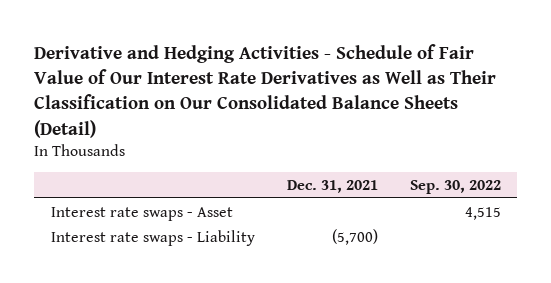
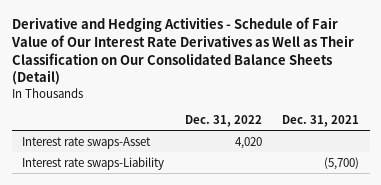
- | Dec. 31, 2021 | Sep. 30, 2022
+ | Dec. 31, 2022 | Dec. 31, 2021
- Interest rate swaps - Asset | | 4,515
- Interest rate swaps - Liability | (5,700) |
+ Interest rate swaps-Asset | 4,020 |
+ Interest rate swaps-Liability | | (5,700)

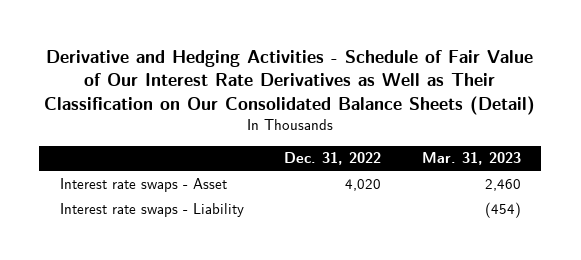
- | Dec. 31, 2022 | Dec. 31, 2021
+ | Dec. 31, 2022 | Mar. 31, 2023
- Interest rate swaps-Asset | 4,020 |
- Interest rate swaps-Liability | | (5,700)
+ Interest rate swaps - Asset | 4,020 | 2,460
+ Interest rate swaps - Liability | | (454)

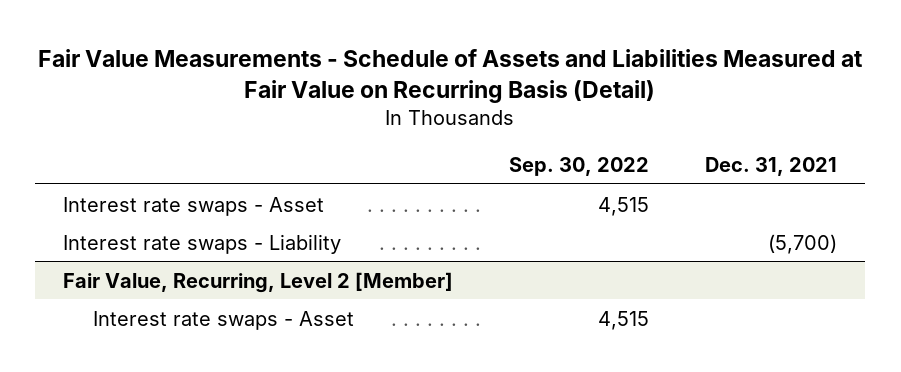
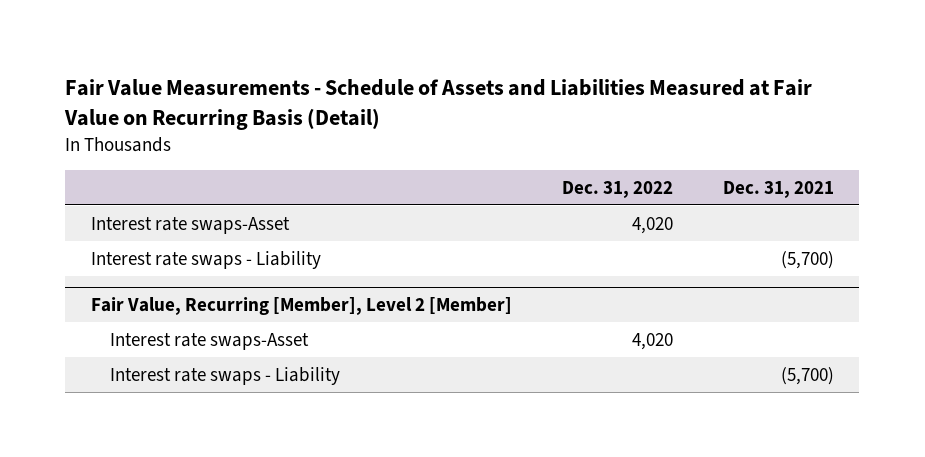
- | Sep. 30, 2022 | Dec. 31, 2021
+ | Dec. 31, 2022 | Dec. 31, 2021
- Interest rate swaps - Asset | 4,515 |
+ Interest rate swaps-Asset | 4,020 |
- Fair Value, Recurring, Level 2 [Member]
- Interest rate swaps - Asset | 4,515 |
+ Fair Value, Recurring [Member], Level 2 [Member]
+ Interest rate swaps-Asset | 4,020 |
+ Interest rate swaps - Liability | | (5,700)

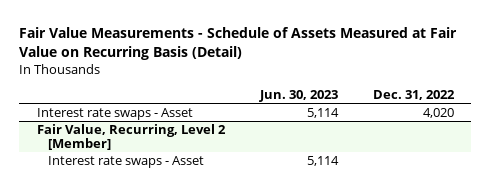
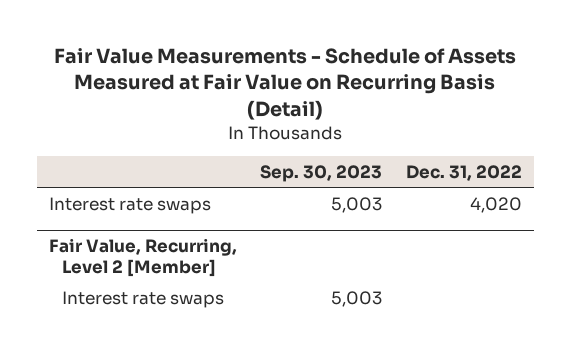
- | Jun. 30, 2023 | Dec. 31, 2022
+ | Sep. 30, 2023 | Dec. 31, 2022
- Interest rate swaps - Asset | 5,114 | 4,020
+ Interest rate swaps | 5,003 | 4,020
@ Fair Value, Recurring, Level 2 [Member]
- Interest rate swaps - Asset | 5,114 |
+ Interest rate swaps | 5,003 |

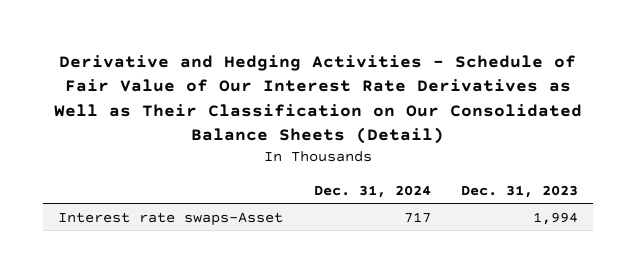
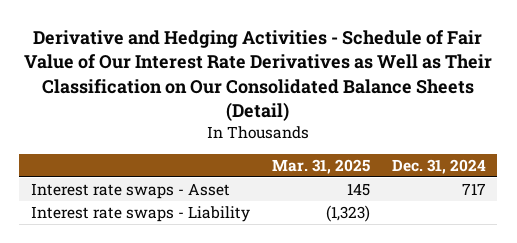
- | Dec. 31, 2024 | Dec. 31, 2023
+ | Mar. 31, 2025 | Dec. 31, 2024
- Interest rate swaps-Asset | 717 | 1,994
+ Interest rate swaps - Asset | 145 | 717
+ Interest rate swaps - Liability | (1,323) |

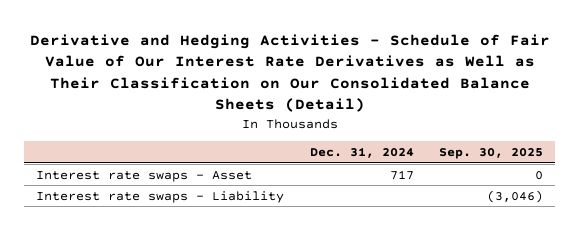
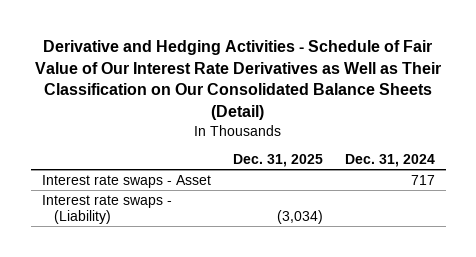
- | Dec. 31, 2024 | Sep. 30, 2025
+ | Dec. 31, 2025 | Dec. 31, 2024
- Interest rate swaps - Liability | | (3,046)
+ Interest rate swaps - (Liability) | (3,034) |

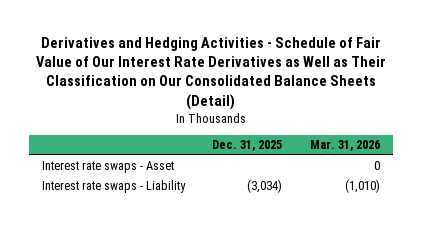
- Derivative and Hedging Activities - Schedule of Fair Value of Our Interest Rate Derivatives as Well as Their Classification on Our Consolidated Balance Sheets (Detail)
+ Derivatives and Hedging Activities - Schedule of Fair Value of Our Interest Rate Derivatives as Well as Their Classification on Our Consolidated Balance Sheets (Detail)
- | Dec. 31, 2025 | Dec. 31, 2024
+ | Dec. 31, 2025 | Mar. 31, 2026
- Interest rate swaps - (Liability) | (3,034) |
+ Interest rate swaps - Liability | (3,034) | (1,010)

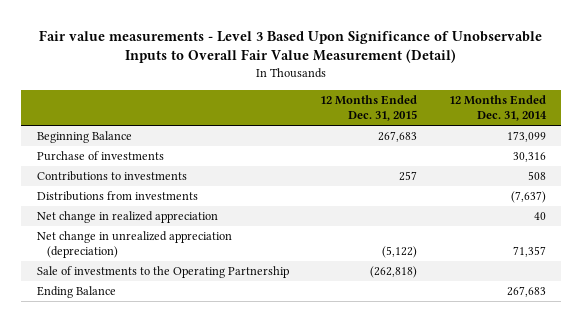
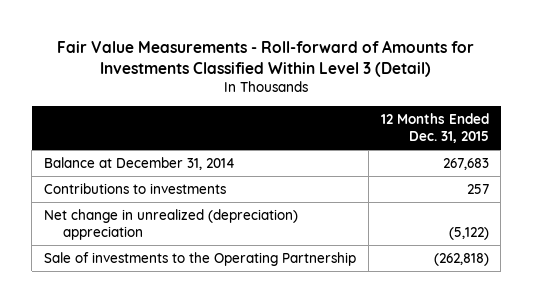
- Fair value measurements - Level 3 Based Upon Significance of Unobservable Inputs to Overall Fair Value Measurement (Detail)
+ Fair Value Measurements - Roll-forward of Amounts for Investments Classified Within Level 3 (Detail)
- | 12 Months Ended Dec. 31, 2015 | 12 Months Ended Dec. 31, 2014
+ | 12 Months Ended Dec. 31, 2015
- Beginning Balance | 267,683 | 173,099
- Purchase of investments | | 30,316
+ Balance at December 31, 2014 | 267,683
- Distributions from investments | | (7,637)
- Net change in realized appreciation | | 40
- Net change in unrealized appreciation (depreciation) | (5,122) | 71,357
+ Net change in unrealized (depreciation) appreciation | (5,122)
- Ending Balance | | 267,683

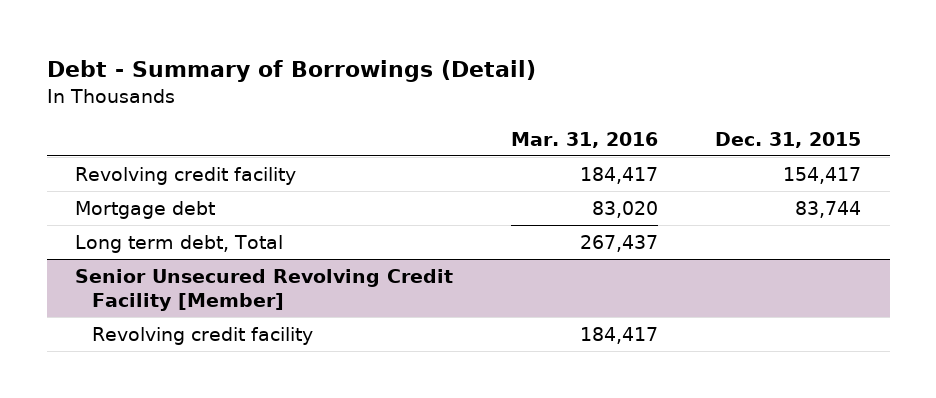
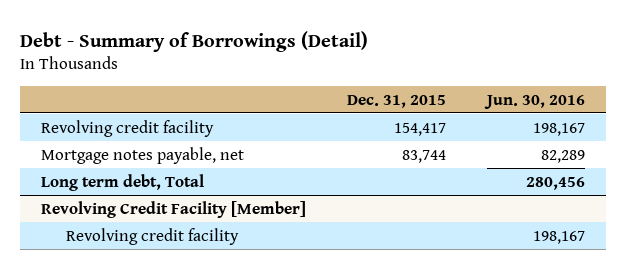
- | Mar. 31, 2016 | Dec. 31, 2015
+ | Dec. 31, 2015 | Jun. 30, 2016
- Mortgage debt | 83,020 | 83,744
+ Mortgage notes payable, net | 83,744 | 82,289
- Senior Unsecured Revolving Credit Facility [Member]
+ Revolving Credit Facility [Member]

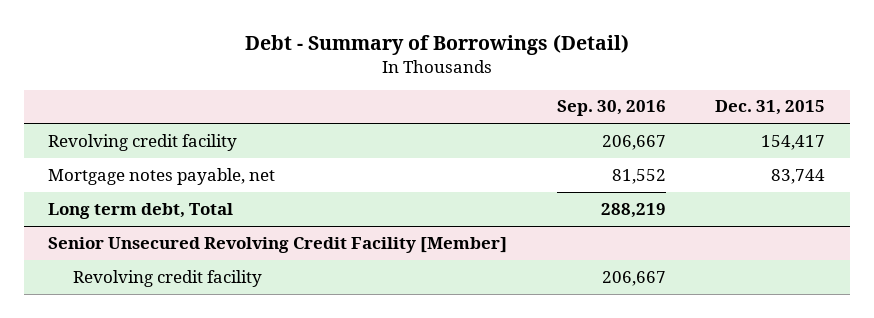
- | Dec. 31, 2015 | Jun. 30, 2016
+ | Sep. 30, 2016 | Dec. 31, 2015
- Revolving Credit Facility [Member]
+ Senior Unsecured Revolving Credit Facility [Member]

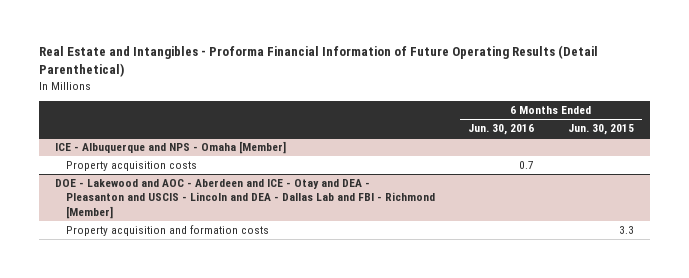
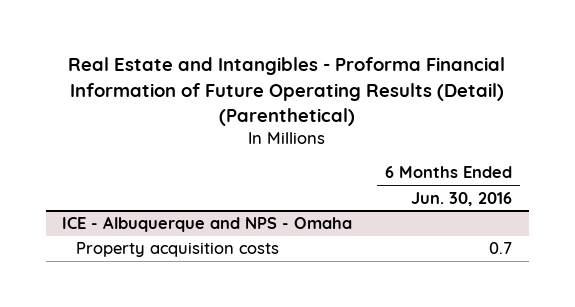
- Real Estate and Intangibles - Proforma Financial Information of Future Operating Results (Detail Parenthetical)
+ Real Estate and Intangibles - Proforma Financial Information of Future Operating Results (Detail) (Parenthetical)
- | 6 Months Ended Jun. 30, 2016 | 6 Months Ended Jun. 30, 2015
+ | 6 Months Ended Jun. 30, 2016
- ICE - Albuquerque and NPS - Omaha [Member]
+ ICE - Albuquerque and NPS - Omaha
- DOE - Lakewood and AOC - Aberdeen and ICE - Otay and DEA - Pleasanton and USCIS - Lincoln and DEA - Dallas Lab and FBI - Richmond [Member]
- Property acquisition and formation costs | | 3.3

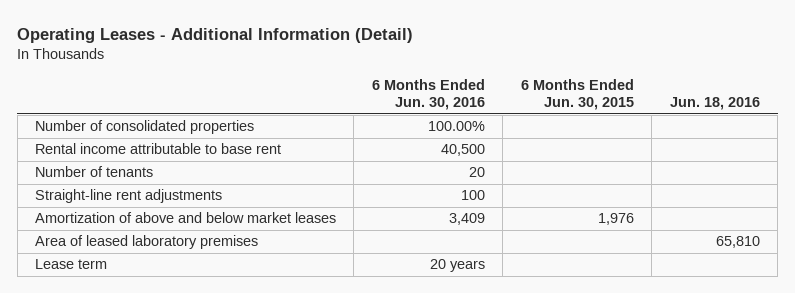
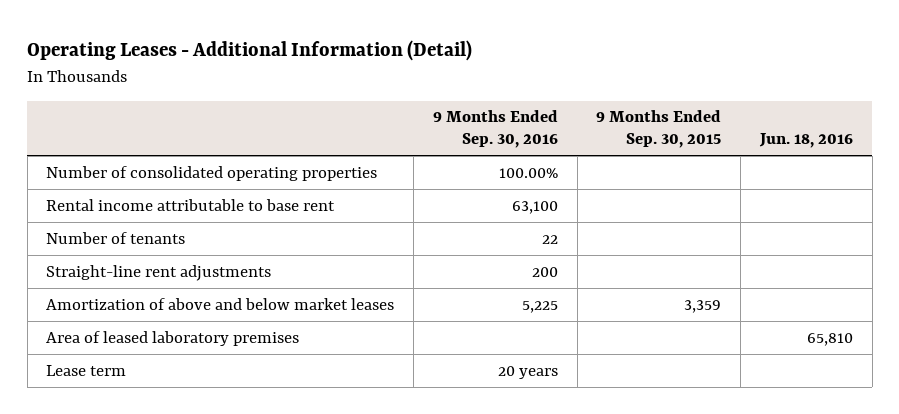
- | 6 Months Ended Jun. 30, 2016 | 6 Months Ended Jun. 30, 2015 | Jun. 18, 2016
+ | 9 Months Ended Sep. 30, 2016 | 9 Months Ended Sep. 30, 2015 | Jun. 18, 2016
- Number of consolidated properties | 100.00% | |
+ Number of consolidated operating properties | 100.00% | |

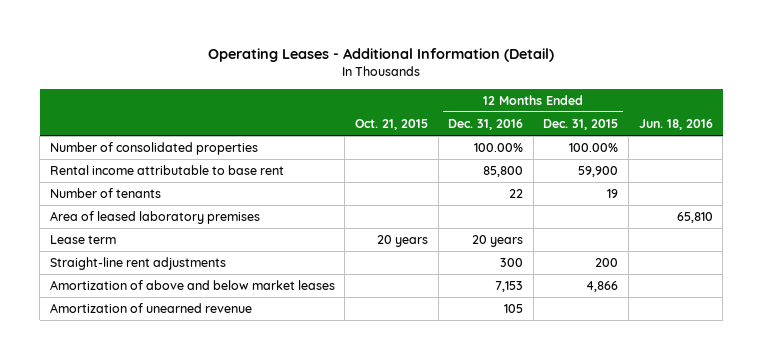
- | 9 Months Ended Sep. 30, 2016 | 9 Months Ended Sep. 30, 2015 | Jun. 18, 2016
+ | Oct. 21, 2015 | 12 Months Ended Dec. 31, 2016 | 12 Months Ended Dec. 31, 2015 | Jun. 18, 2016
- Number of consolidated operating properties | 100.00% | |
+ Number of consolidated properties | | 100.00% | 100.00% |
moved down: Straight-line rent adjustments | | 300 | 200 |
moved down: Amortization of above and below market leases | | 7,153 | 4,866 |
+ Amortization of unearned revenue | | 105 | |

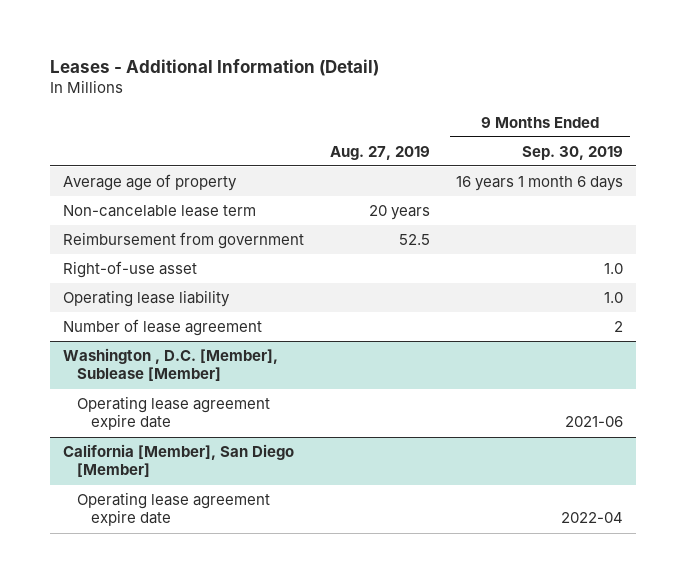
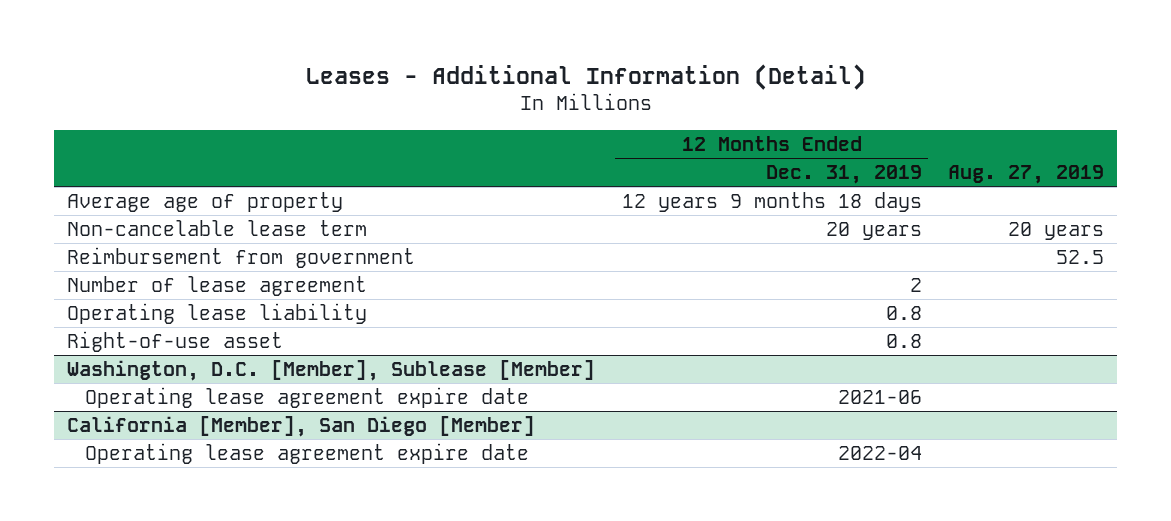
- | Aug. 27, 2019 | 9 Months Ended Sep. 30, 2019
+ | 12 Months Ended Dec. 31, 2019 | Aug. 27, 2019
- Washington , D.C. [Member], Sublease [Member]
moved down: Operating lease liability | 0.8 |
moved down: Right-of-use asset | 0.8 |
+ Washington, D.C. [Member], Sublease [Member]

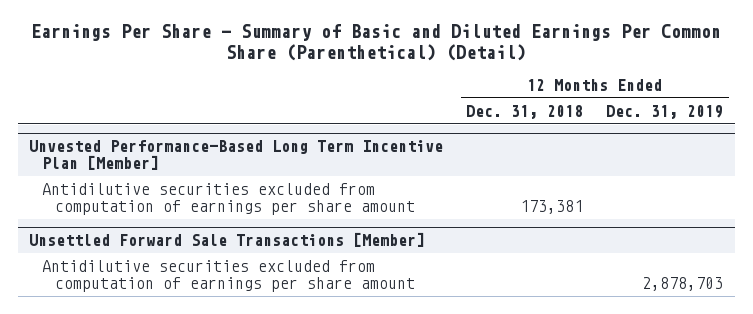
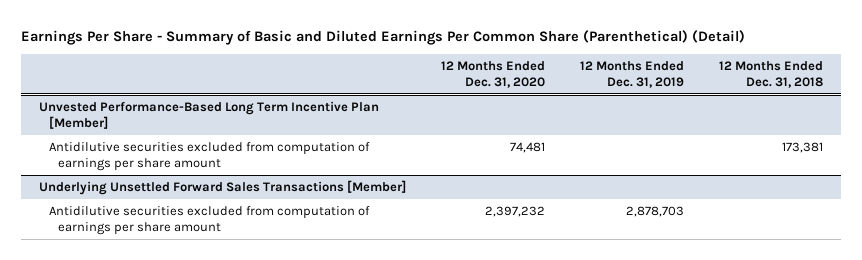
- | 12 Months Ended Dec. 31, 2018 | 12 Months Ended Dec. 31, 2019
+ | 12 Months Ended Dec. 31, 2020 | 12 Months Ended Dec. 31, 2019 | 12 Months Ended Dec. 31, 2018
- Unsettled Forward Sale Transactions [Member]
+ Underlying Unsettled Forward Sales Transactions [Member]

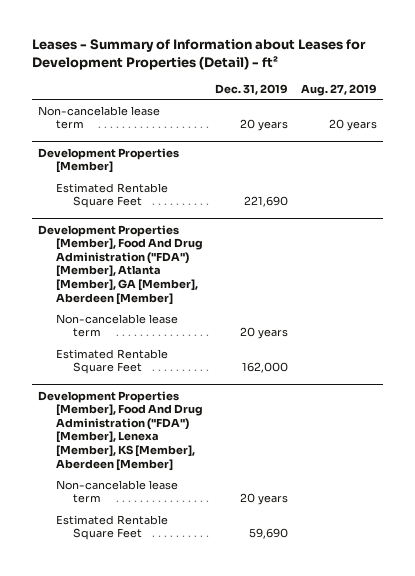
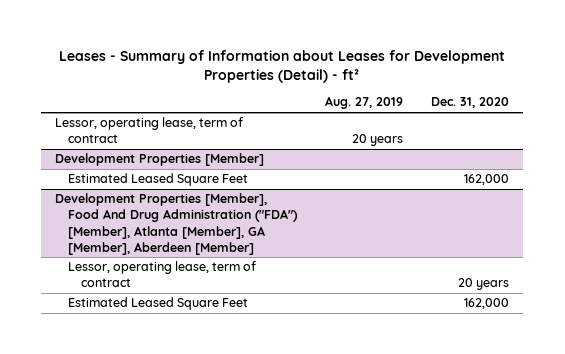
- | Dec. 31, 2019 | Aug. 27, 2019
+ | Aug. 27, 2019 | Dec. 31, 2020
- Non-cancelable lease term | 20 years | 20 years
+ Lessor, operating lease, term of contract | 20 years |
@ Development Properties [Member]
- Estimated Rentable Square Feet | 221,690 |
+ Estimated Leased Square Feet | | 162,000
@ Development Properties [Member], Food And Drug Administration ("FDA") [Member], Atlanta [Member], GA [Member], Aberdeen [Member]
- Non-cancelable lease term | 20 years |
- Estimated Rentable Square Feet | 162,000 |
- Development Properties [Member], Food And Drug Administration ("FDA") [Member], Lenexa [Member], KS [Member], Aberdeen [Member]
- Non-cancelable lease term | 20 years |
- Estimated Rentable Square Feet | 59,690 |
@ Development Properties [Member], Food And Drug Administration ("FDA") [Member], Atlanta [Member], GA [Member], Aberdeen [Member]
+ Lessor, operating lease, term of contract | | 20 years
+ Estimated Leased Square Feet | | 162,000

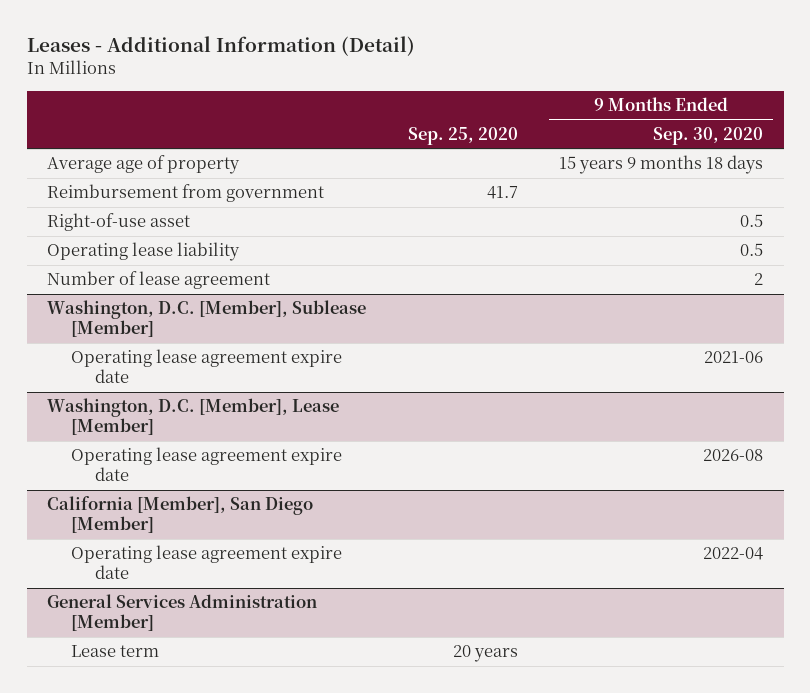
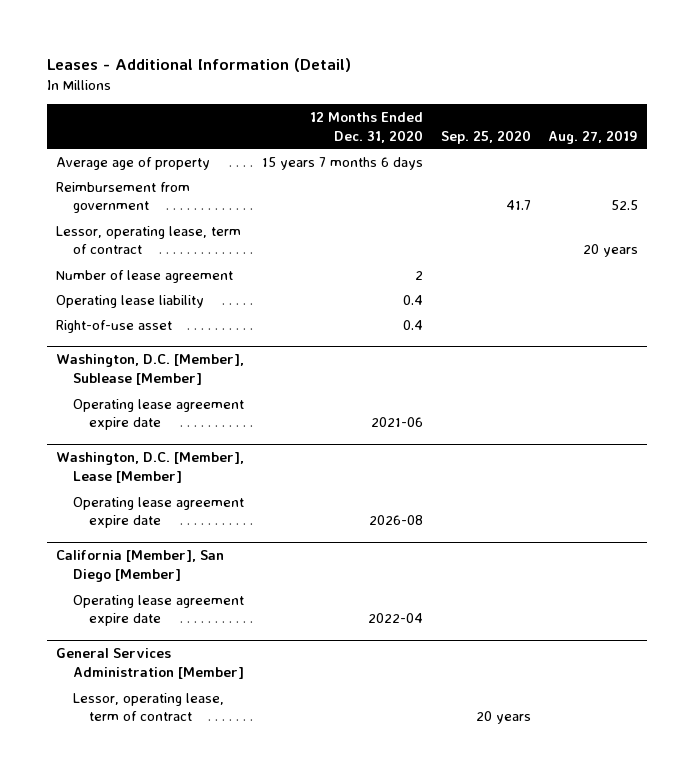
- | Sep. 25, 2020 | 9 Months Ended Sep. 30, 2020
+ | 12 Months Ended Dec. 31, 2020 | Sep. 25, 2020 | Aug. 27, 2019
+ Lessor, operating lease, term of contract | | | 20 years
moved down: Operating lease liability | 0.4 | |
moved down: Right-of-use asset | 0.4 | |
@ General Services Administration [Member]
- Lease term | 20 years |
+ Lessor, operating lease, term of contract | | 20 years |

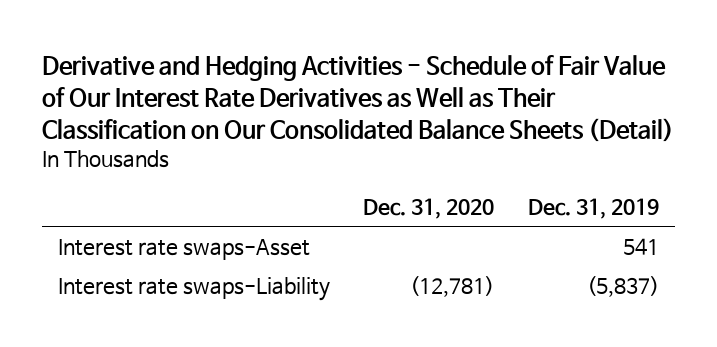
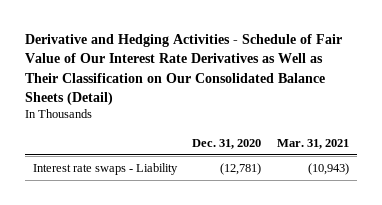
- | Dec. 31, 2020 | Dec. 31, 2019
+ | Dec. 31, 2020 | Mar. 31, 2021
- Interest rate swaps-Asset | | 541
- Interest rate swaps-Liability | (12,781) | (5,837)
+ Interest rate swaps - Liability | (12,781) | (10,943)

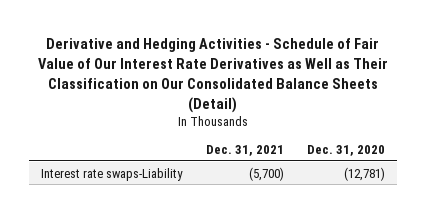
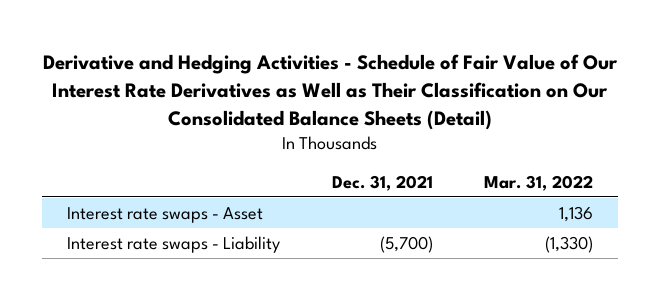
- | Dec. 31, 2021 | Dec. 31, 2020
+ | Dec. 31, 2021 | Mar. 31, 2022
- Interest rate swaps-Liability | (5,700) | (12,781)
+ Interest rate swaps - Asset | | 1,136
+ Interest rate swaps - Liability | (5,700) | (1,330)

